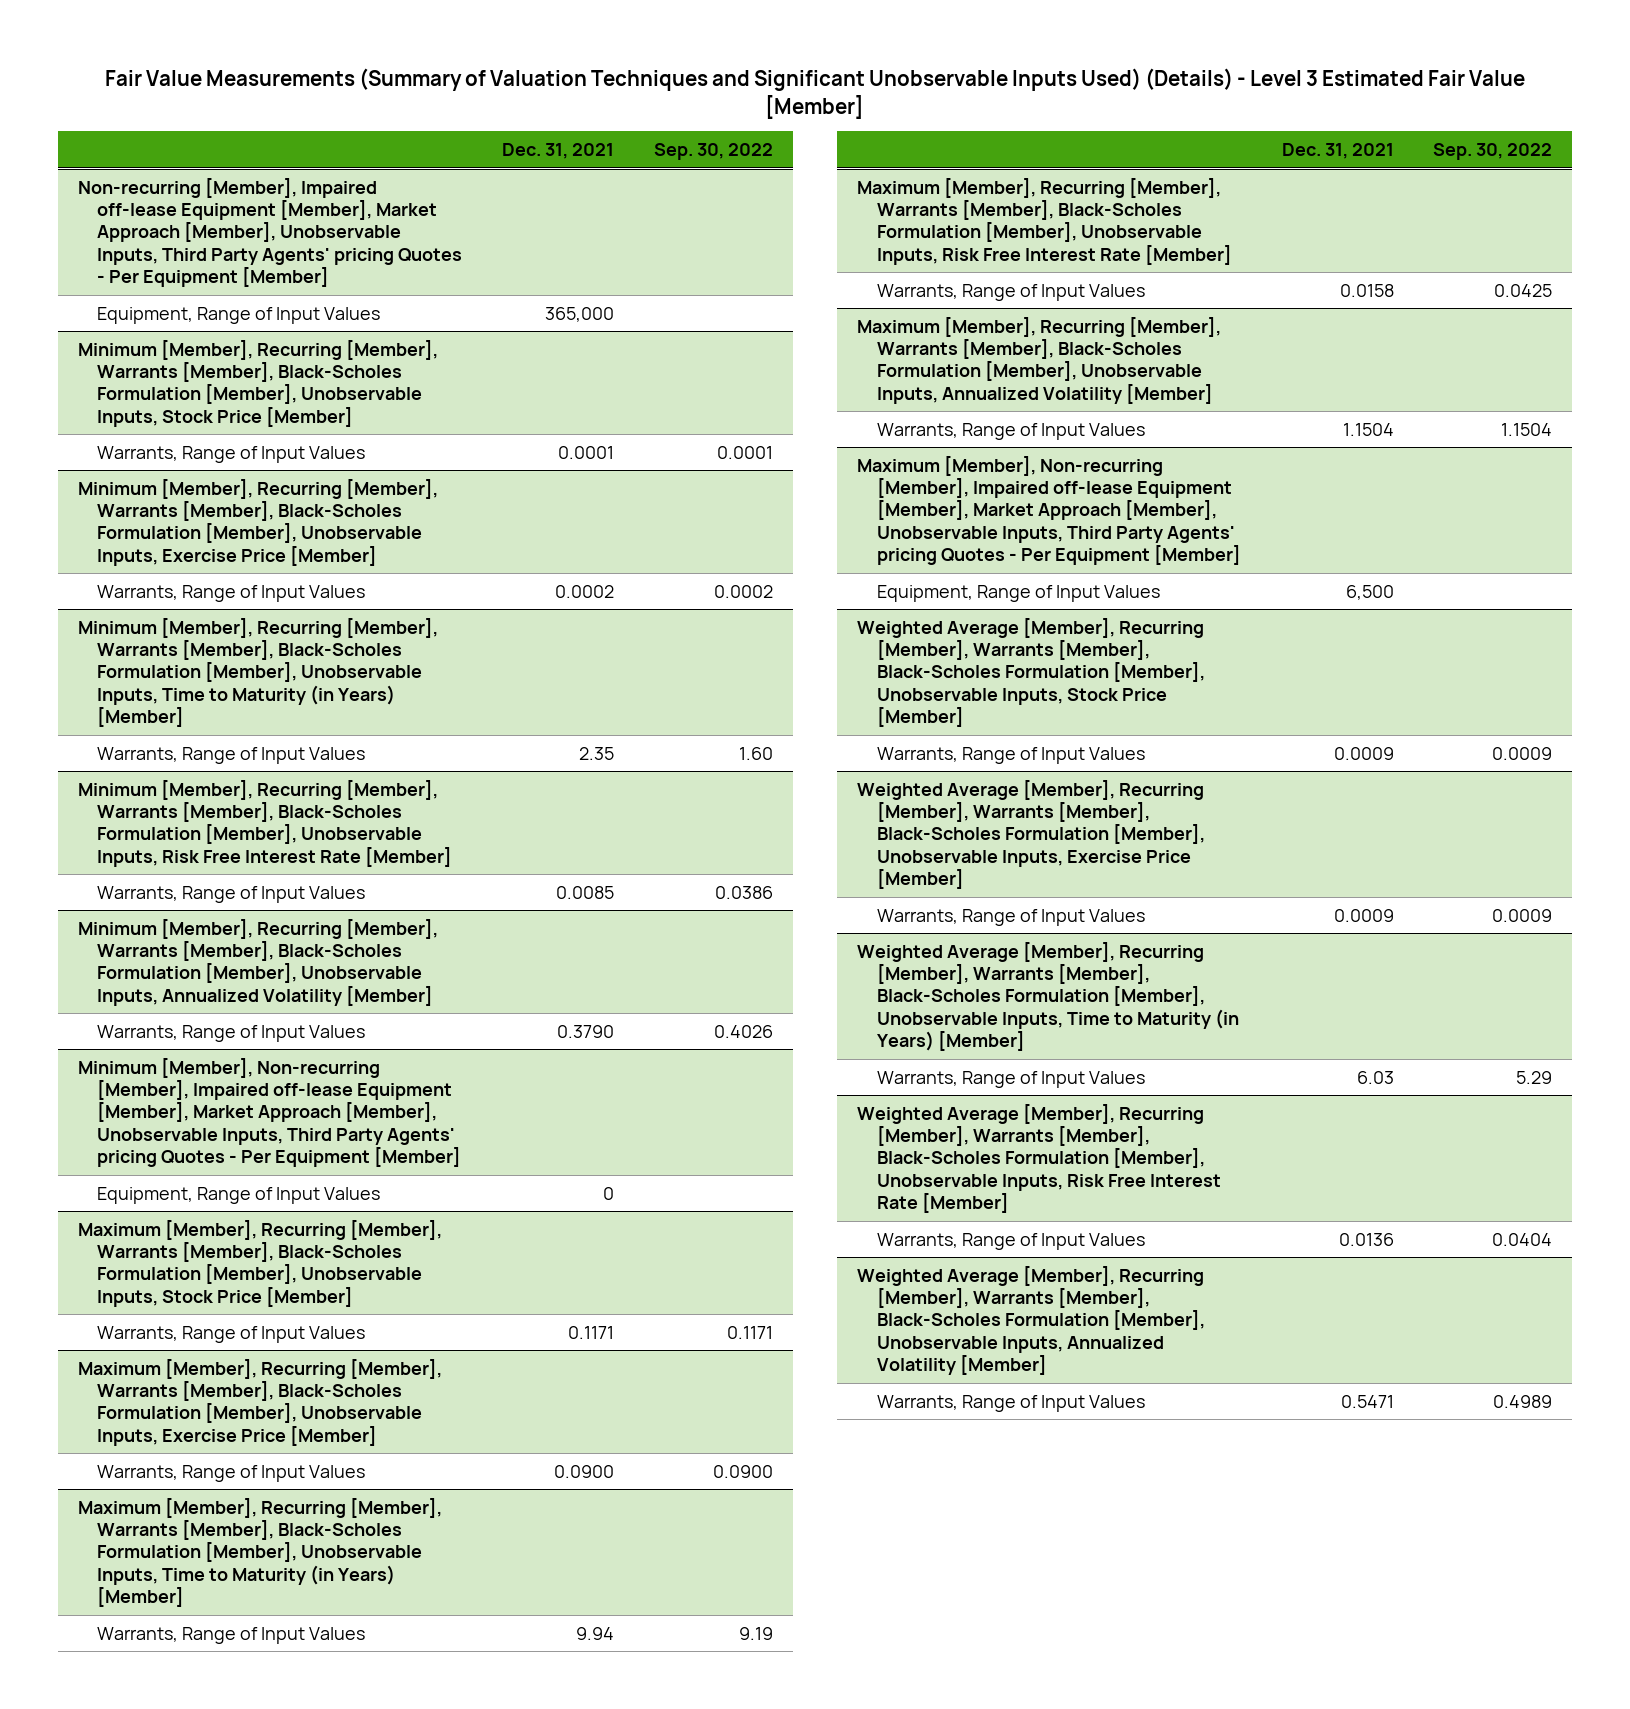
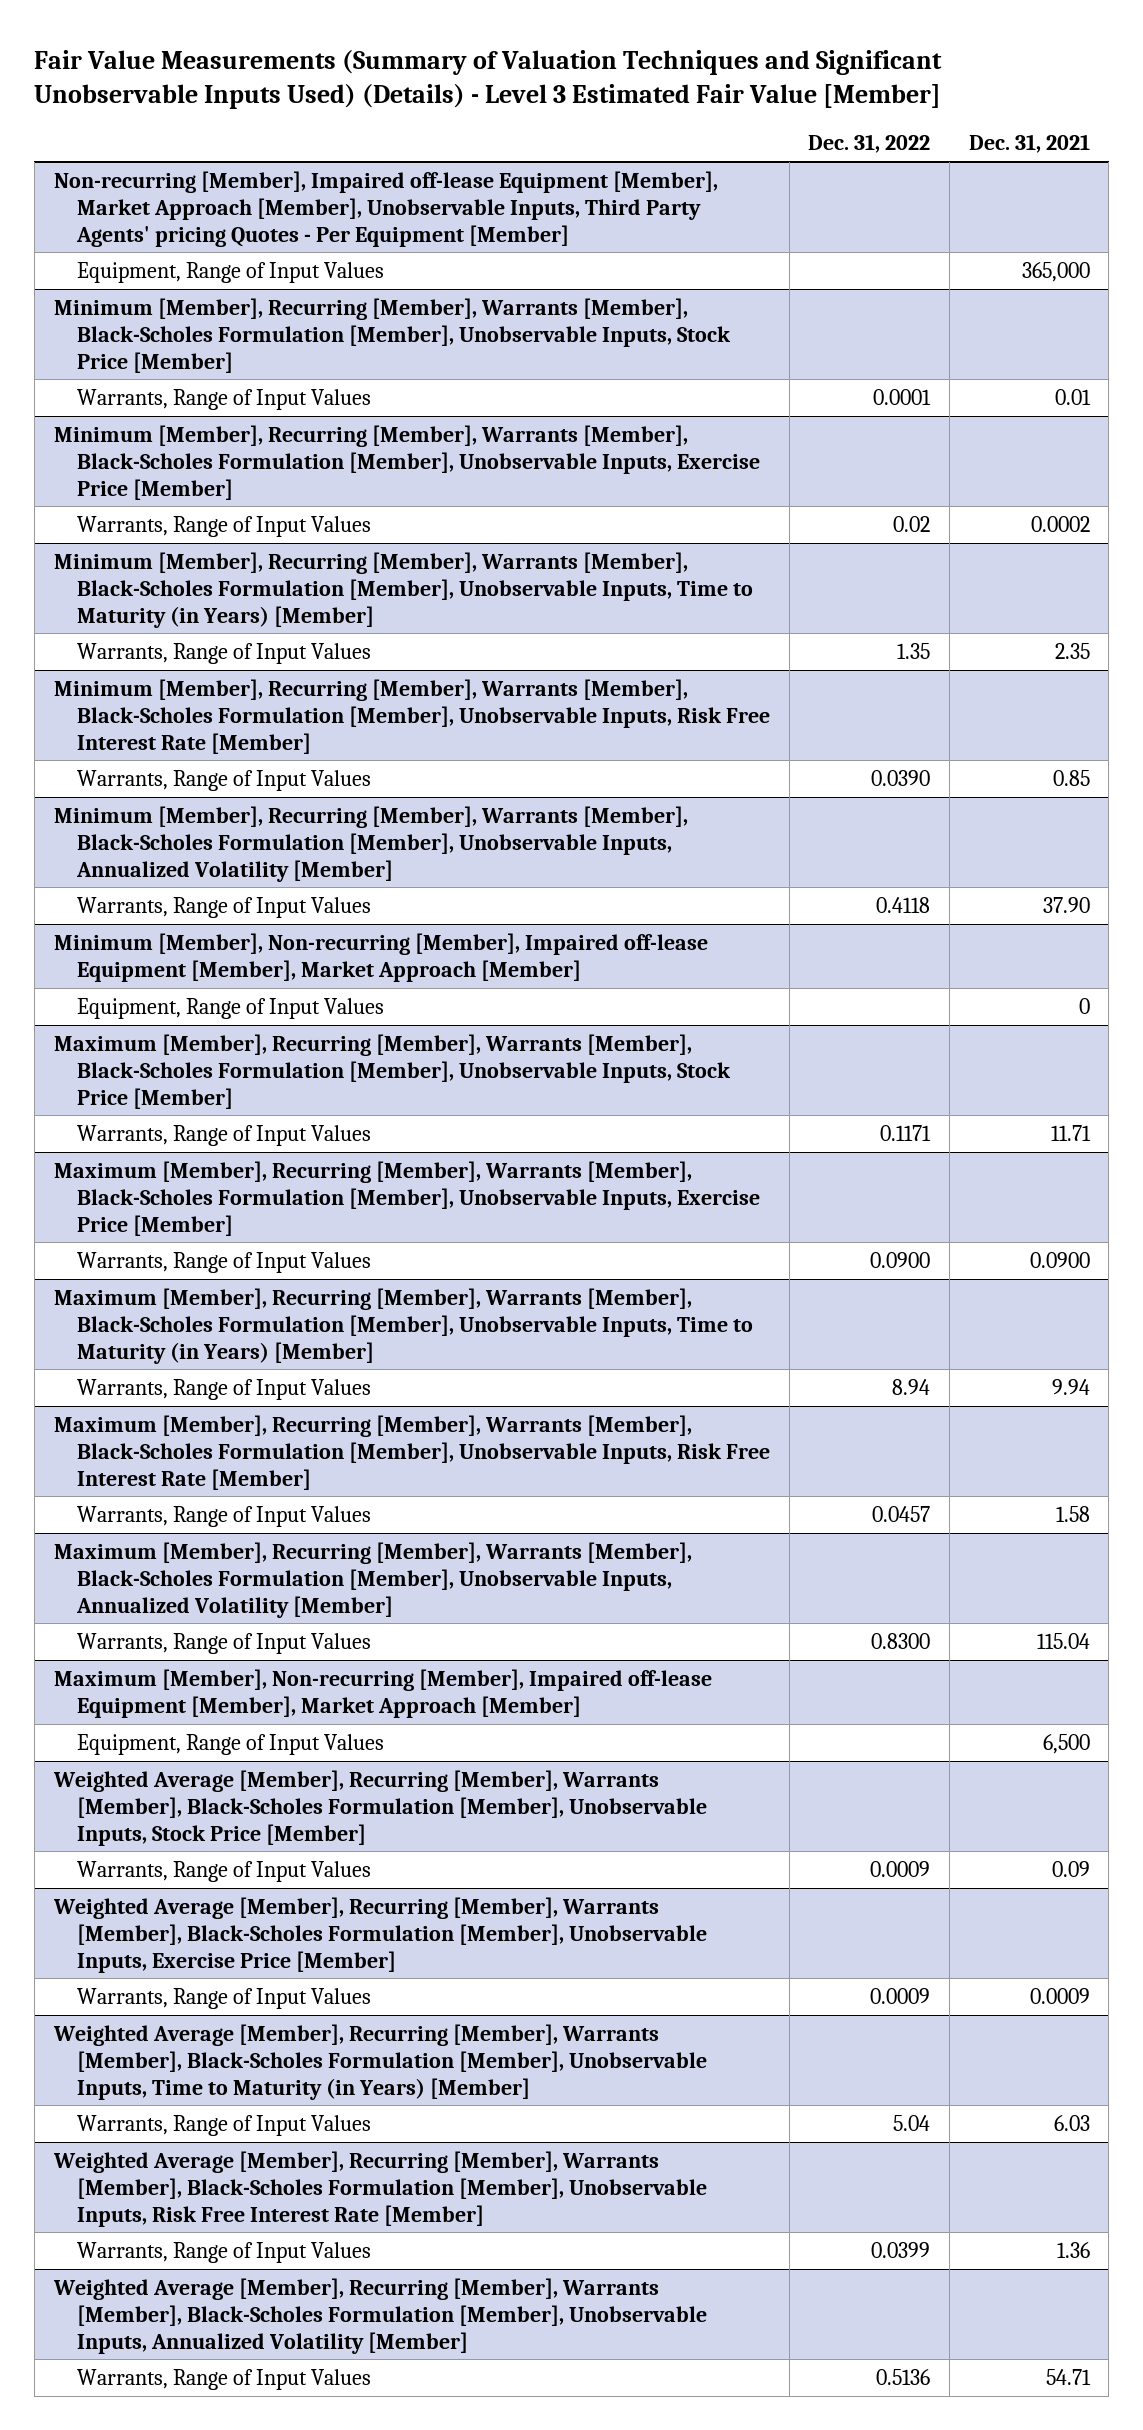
- | Dec. 31, 2021 | Sep. 30, 2022
+ | Dec. 31, 2022 | Dec. 31, 2021
@ Minimum [Member], Recurring [Member], Warrants [Member], Black-Scholes Formulation [Member], Unobservable Inputs, Stock Price [Member]
- Warrants, Range of Input Values | 0.0001 | 0.0001
+ Warrants, Range of Input Values | 0.0001 | 0.01
@ Minimum [Member], Recurring [Member], Warrants [Member], Black-Scholes Formulation [Member], Unobservable Inputs, Risk Free Interest Rate [Member]
- Warrants, Range of Input Values | 0.0085 | 0.0386
+ Warrants, Range of Input Values | 0.0390 | 0.85
@ Minimum [Member], Recurring [Member], Warrants [Member], Black-Scholes Formulation [Member], Unobservable Inputs, Annualized Volatility [Member]
- Warrants, Range of Input Values | 0.3790 | 0.4026
- Minimum [Member], Non-recurring [Member], Impaired off-lease Equipment [Member], Market Approach [Member], Unobservable Inputs, Third Party Agents' pricing Quotes - Per Equipment [Member]
@ Minimum [Member], Recurring [Member], Warrants [Member], Black-Scholes Formulation [Member], Unobservable Inputs, Annualized Volatility [Member]
+ Warrants, Range of Input Values | 0.4118 | 37.90
+ Minimum [Member], Non-recurring [Member], Impaired off-lease Equipment [Member], Market Approach [Member]
@ Maximum [Member], Recurring [Member], Warrants [Member], Black-Scholes Formulation [Member], Unobservable Inputs, Stock Price [Member]
- Warrants, Range of Input Values | 0.1171 | 0.1171
+ Warrants, Range of Input Values | 0.1171 | 11.71
@ Maximum [Member], Recurring [Member], Warrants [Member], Black-Scholes Formulation [Member], Unobservable Inputs, Risk Free Interest Rate [Member]
- Warrants, Range of Input Values | 0.0158 | 0.0425
+ Warrants, Range of Input Values | 0.0457 | 1.58
@ Maximum [Member], Recurring [Member], Warrants [Member], Black-Scholes Formulation [Member], Unobservable Inputs, Annualized Volatility [Member]
- Warrants, Range of Input Values | 1.1504 | 1.1504
- Maximum [Member], Non-recurring [Member], Impaired off-lease Equipment [Member], Market Approach [Member], Unobservable Inputs, Third Party Agents' pricing Quotes - Per Equipment [Member]
@ Maximum [Member], Recurring [Member], Warrants [Member], Black-Scholes Formulation [Member], Unobservable Inputs, Annualized Volatility [Member]
+ Warrants, Range of Input Values | 0.8300 | 115.04
+ Maximum [Member], Non-recurring [Member], Impaired off-lease Equipment [Member], Market Approach [Member]
@ Weighted Average [Member], Recurring [Member], Warrants [Member], Black-Scholes Formulation [Member], Unobservable Inputs, Stock Price [Member]
- Warrants, Range of Input Values | 0.0009 | 0.0009
+ Warrants, Range of Input Values | 0.0009 | 0.09
@ Weighted Average [Member], Recurring [Member], Warrants [Member], Black-Scholes Formulation [Member], Unobservable Inputs, Risk Free Interest Rate [Member]
- Warrants, Range of Input Values | 0.0136 | 0.0404
+ Warrants, Range of Input Values | 0.0399 | 1.36
@ Weighted Average [Member], Recurring [Member], Warrants [Member], Black-Scholes Formulation [Member], Unobservable Inputs, Annualized Volatility [Member]
- Warrants, Range of Input Values | 0.5471 | 0.4989
+ Warrants, Range of Input Values | 0.5136 | 54.71

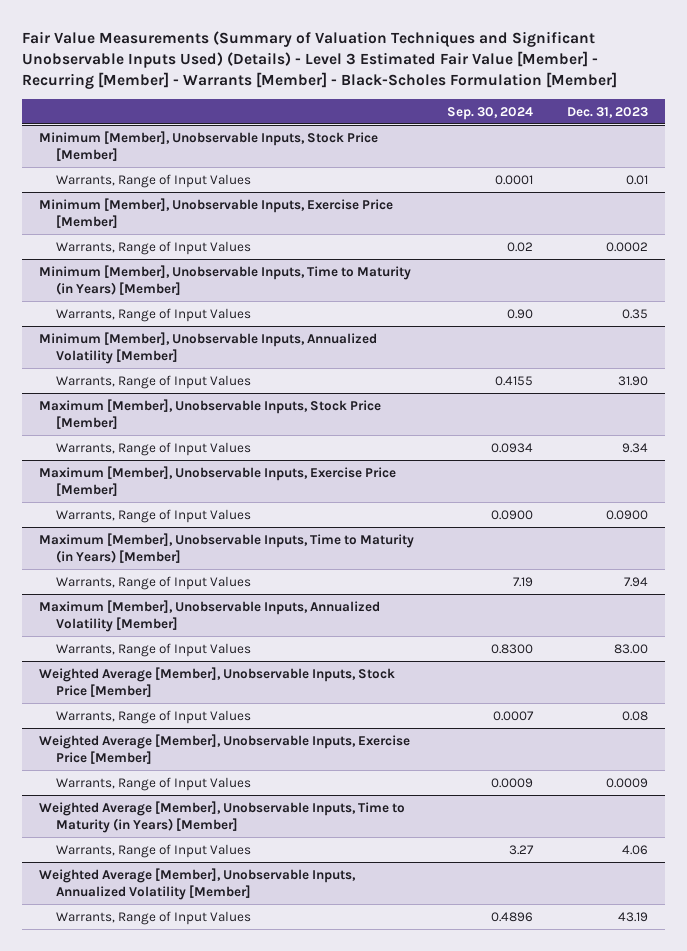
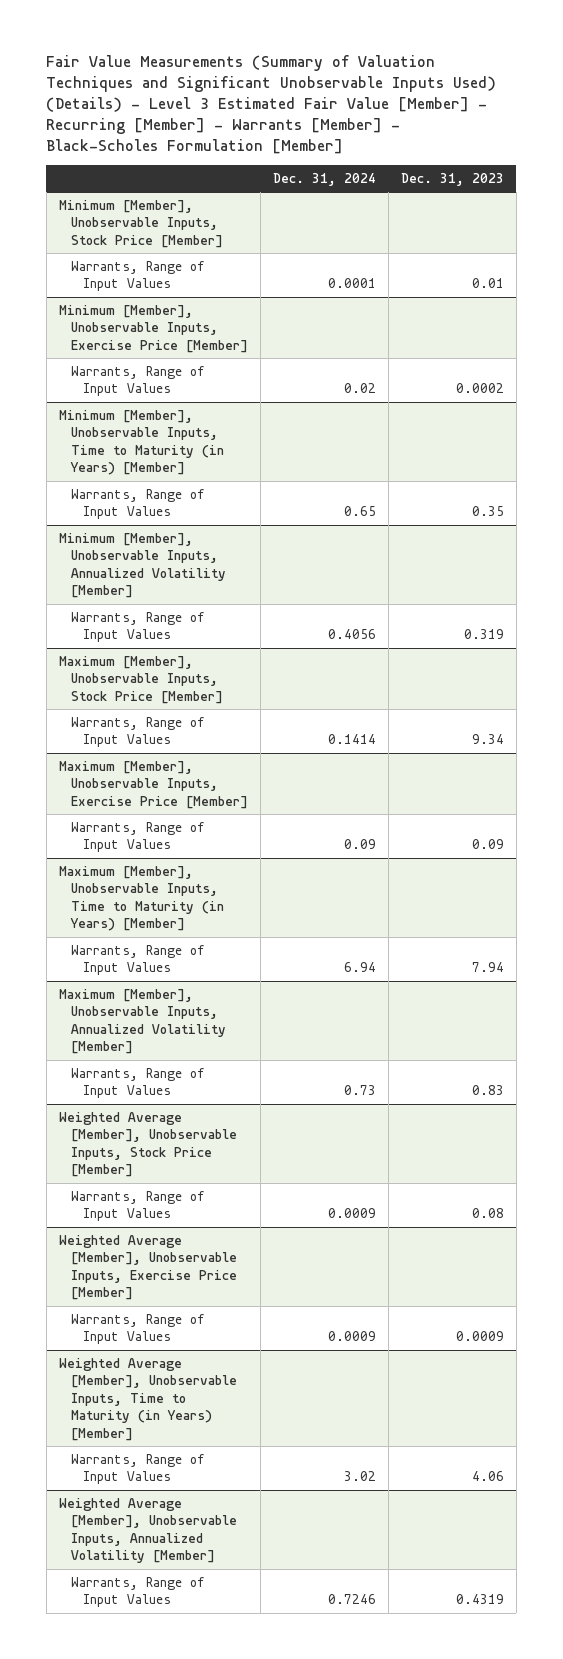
- | Sep. 30, 2024 | Dec. 31, 2023
+ | Dec. 31, 2024 | Dec. 31, 2023
@ Minimum [Member], Unobservable Inputs, Annualized Volatility [Member]
- Warrants, Range of Input Values | 0.4155 | 31.90
+ Warrants, Range of Input Values | 0.4056 | 0.319
@ Maximum [Member], Unobservable Inputs, Exercise Price [Member]
- Warrants, Range of Input Values | 0.0900 | 0.0900
+ Warrants, Range of Input Values | 0.09 | 0.09
@ Maximum [Member], Unobservable Inputs, Annualized Volatility [Member]
- Warrants, Range of Input Values | 0.8300 | 83.00
+ Warrants, Range of Input Values | 0.73 | 0.83
@ Weighted Average [Member], Unobservable Inputs, Annualized Volatility [Member]
- Warrants, Range of Input Values | 0.4896 | 43.19
+ Warrants, Range of Input Values | 0.7246 | 0.4319

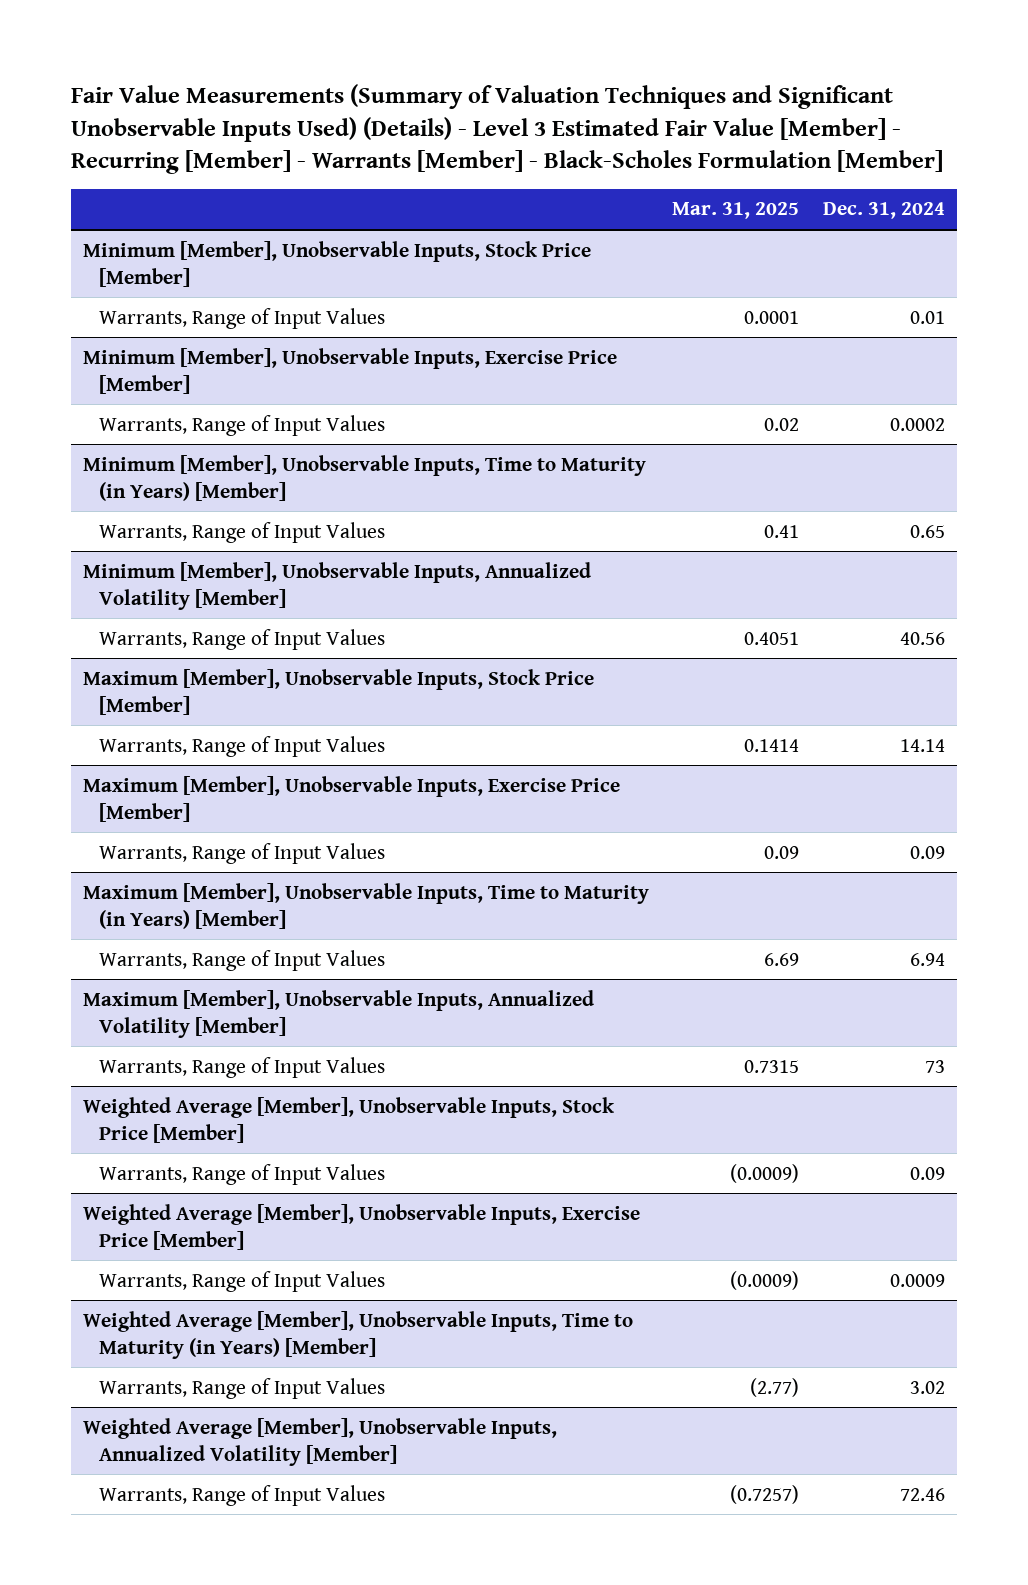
- | Dec. 31, 2024 | Dec. 31, 2023
+ | Mar. 31, 2025 | Dec. 31, 2024
@ Minimum [Member], Unobservable Inputs, Stock Price [Member]
- Warrants, Range of Input Values | 0.0001 | 0.01
+ Warrants, Range of Input Values | 0.0001 | 0.01
@ Minimum [Member], Unobservable Inputs, Exercise Price [Member]
- Warrants, Range of Input Values | 0.02 | 0.0002
+ Warrants, Range of Input Values | 0.02 | 0.0002
@ Minimum [Member], Unobservable Inputs, Annualized Volatility [Member]
- Warrants, Range of Input Values | 0.4056 | 0.319
+ Warrants, Range of Input Values | 0.4051 | 40.56
@ Maximum [Member], Unobservable Inputs, Stock Price [Member]
- Warrants, Range of Input Values | 0.1414 | 9.34
+ Warrants, Range of Input Values | 0.1414 | 14.14
@ Maximum [Member], Unobservable Inputs, Annualized Volatility [Member]
- Warrants, Range of Input Values | 0.73 | 0.83
+ Warrants, Range of Input Values | 0.7315 | 73
@ Weighted Average [Member], Unobservable Inputs, Stock Price [Member]
- Warrants, Range of Input Values | 0.0009 | 0.08
+ Warrants, Range of Input Values | (0.0009) | 0.09
@ Weighted Average [Member], Unobservable Inputs, Annualized Volatility [Member]
- Warrants, Range of Input Values | 0.7246 | 0.4319
+ Warrants, Range of Input Values | (0.7257) | 72.46

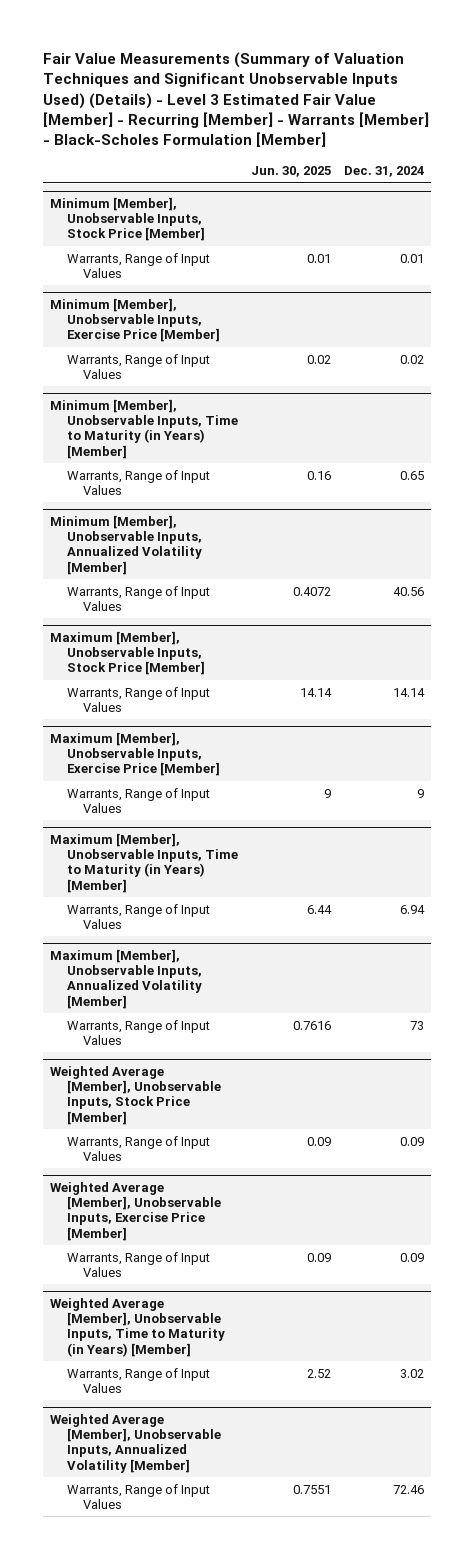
- | Mar. 31, 2025 | Dec. 31, 2024
+ | Jun. 30, 2025 | Dec. 31, 2024
@ Minimum [Member], Unobservable Inputs, Exercise Price [Member]
- Warrants, Range of Input Values | 0.02 | 0.0002
+ Warrants, Range of Input Values | 0.02 | 0.02
@ Maximum [Member], Unobservable Inputs, Exercise Price [Member]
- Warrants, Range of Input Values | 0.09 | 0.09
+ Warrants, Range of Input Values | 9 | 9
@ Weighted Average [Member], Unobservable Inputs, Exercise Price [Member]
- Warrants, Range of Input Values | (0.0009) | 0.0009
+ Warrants, Range of Input Values | 0.09 | 0.09

